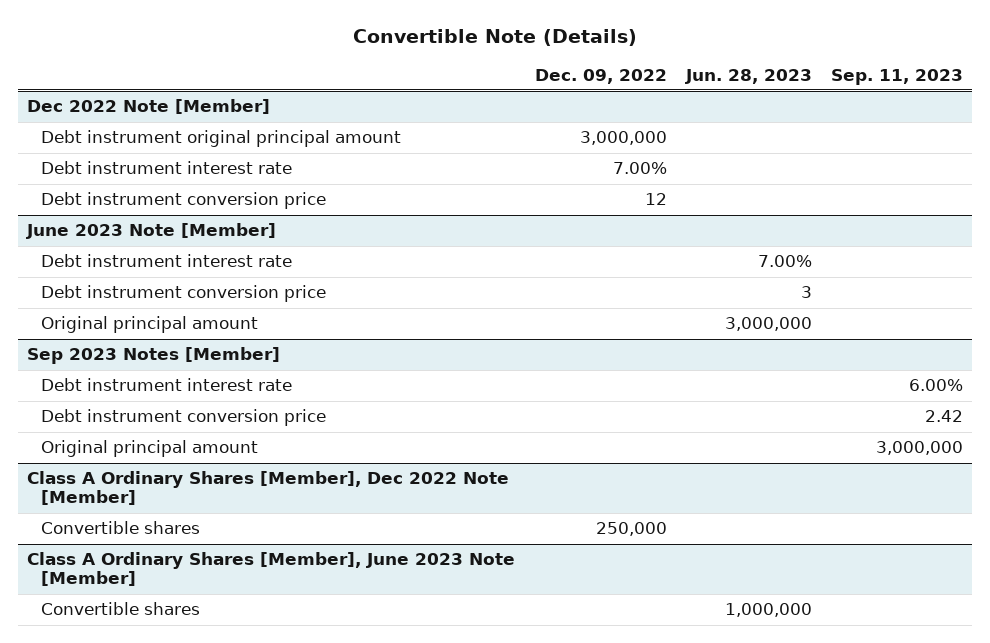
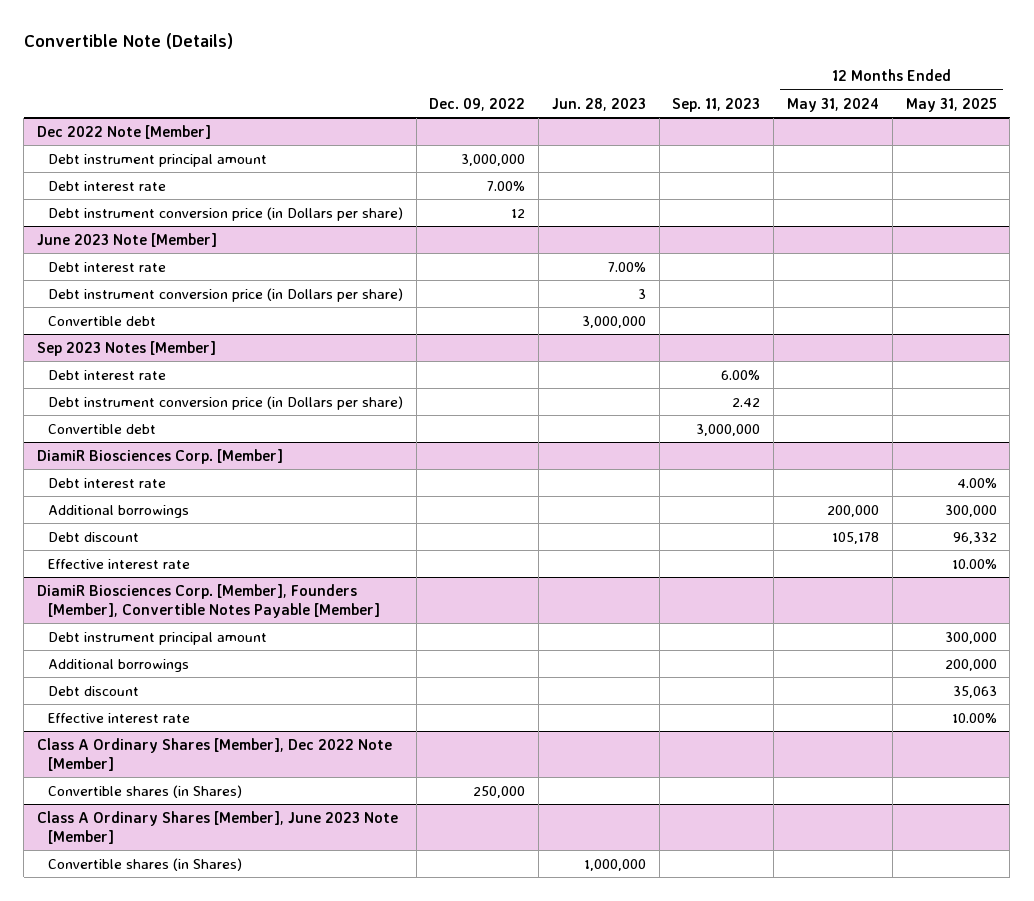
- | Dec. 09, 2022 | Jun. 28, 2023 | Sep. 11, 2023
+ | Dec. 09, 2022 | Jun. 28, 2023 | Sep. 11, 2023 | 12 Months Ended May 31, 2024 | 12 Months Ended May 31, 2025
@ Dec 2022 Note [Member]
- Debt instrument original principal amount | 3,000,000 | |
- Debt instrument interest rate | 7.00% | |
- Debt instrument conversion price | 12 | |
+ Debt instrument principal amount | 3,000,000 | | | |
+ Debt interest rate | 7.00% | | | |
+ Debt instrument conversion price (in Dollars per share) | 12 | | | |
@ June 2023 Note [Member]
- Debt instrument interest rate | | 7.00% |
- Debt instrument conversion price | | 3 |
- Original principal amount | | 3,000,000 |
+ Debt interest rate | | 7.00% | | |
+ Debt instrument conversion price (in Dollars per share) | | 3 | | |
+ Convertible debt | | 3,000,000 | | |
@ Sep 2023 Notes [Member]
- Debt instrument interest rate | | | 6.00%
- Debt instrument conversion price | | | 2.42
- Original principal amount | | | 3,000,000
+ Debt interest rate | | | 6.00% | |
+ Debt instrument conversion price (in Dollars per share) | | | 2.42 | |
+ Convertible debt | | | 3,000,000 | |
+ DiamiR Biosciences Corp. [Member]
+ Debt interest rate | | | | | 4.00%
+ Additional borrowings | | | | 200,000 | 300,000
+ Debt discount | | | | 105,178 | 96,332
+ Effective interest rate | | | | | 10.00%
+ DiamiR Biosciences Corp. [Member], Founders [Member], Convertible Notes Payable [Member]
+ Debt instrument principal amount | | | | | 300,000
+ Additional borrowings | | | | | 200,000
+ Debt discount | | | | | 35,063
+ Effective interest rate | | | | | 10.00%
@ Class A Ordinary Shares [Member], Dec 2022 Note [Member]
- Convertible shares | 250,000 | |
+ Convertible shares (in Shares) | 250,000 | | | |
@ Class A Ordinary Shares [Member], June 2023 Note [Member]
- Convertible shares | | 1,000,000 |
+ Convertible shares (in Shares) | | 1,000,000 | | |

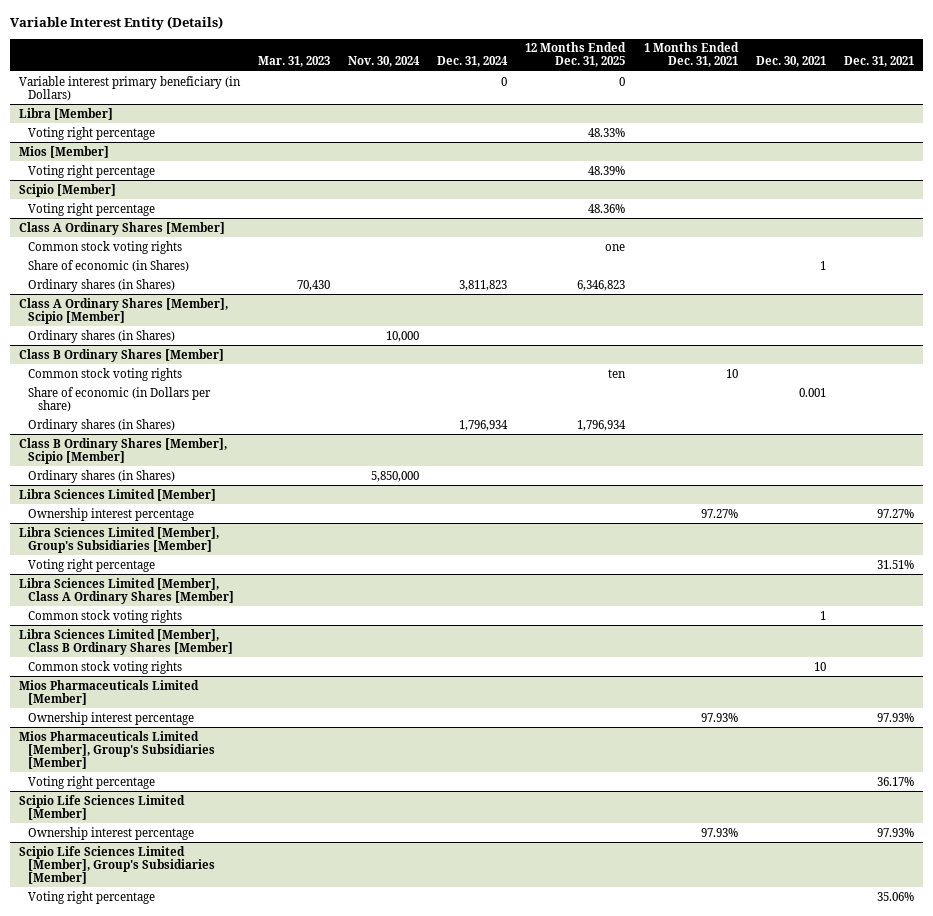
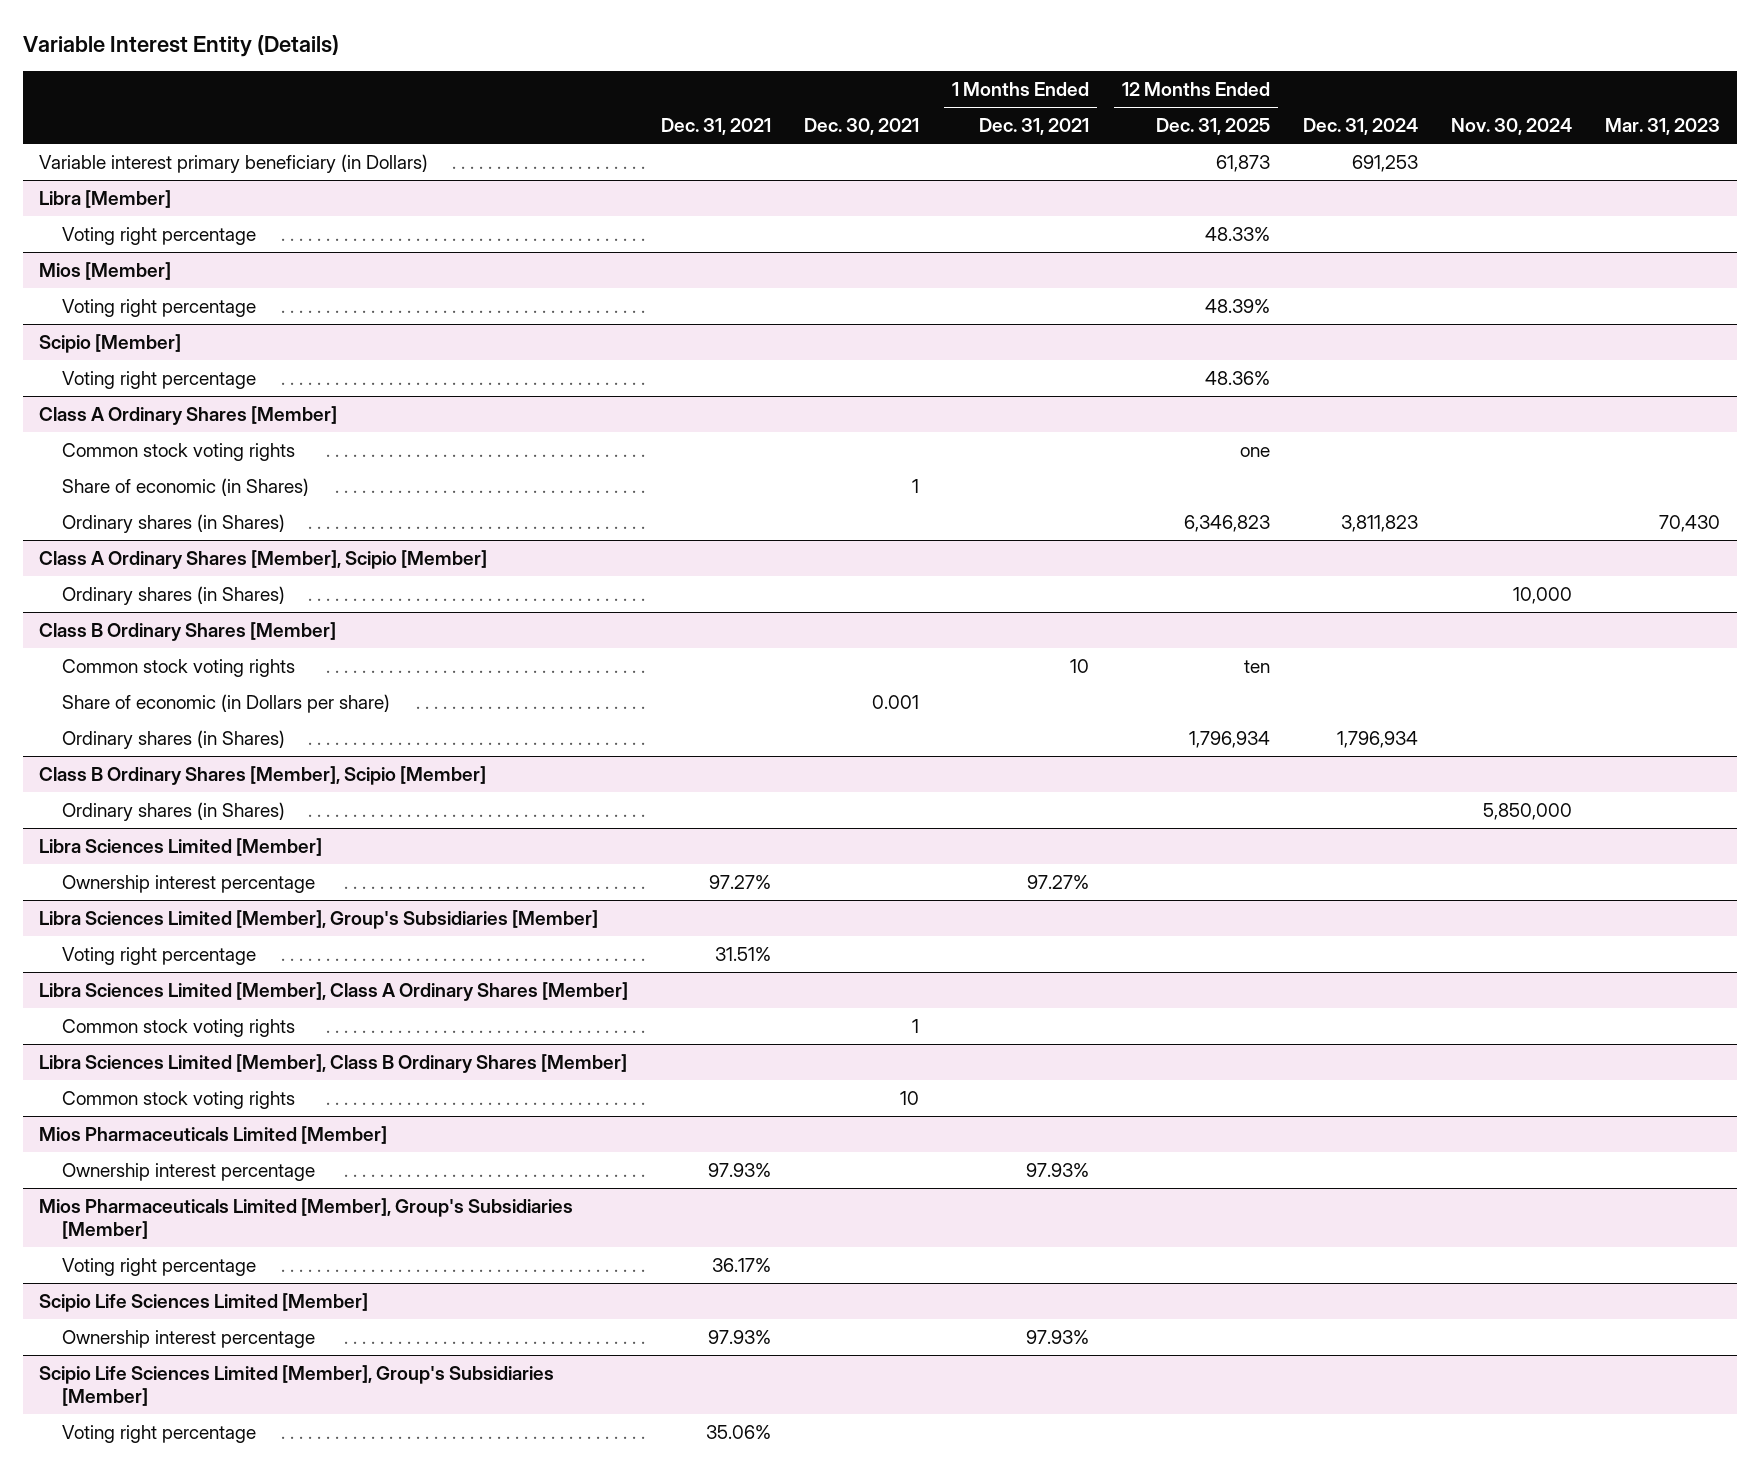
- | Mar. 31, 2023 | Nov. 30, 2024 | Dec. 31, 2024 | 12 Months Ended Dec. 31, 2025 | 1 Months Ended Dec. 31, 2021 | Dec. 30, 2021 | Dec. 31, 2021
+ | Dec. 31, 2021 | Dec. 30, 2021 | 1 Months Ended Dec. 31, 2021 | 12 Months Ended Dec. 31, 2025 | Dec. 31, 2024 | Nov. 30, 2024 | Mar. 31, 2023
- Variable interest primary beneficiary (in Dollars) | | | 0 | 0 | | |
+ Variable interest primary beneficiary (in Dollars) | | | | 61,873 | 691,253 | |

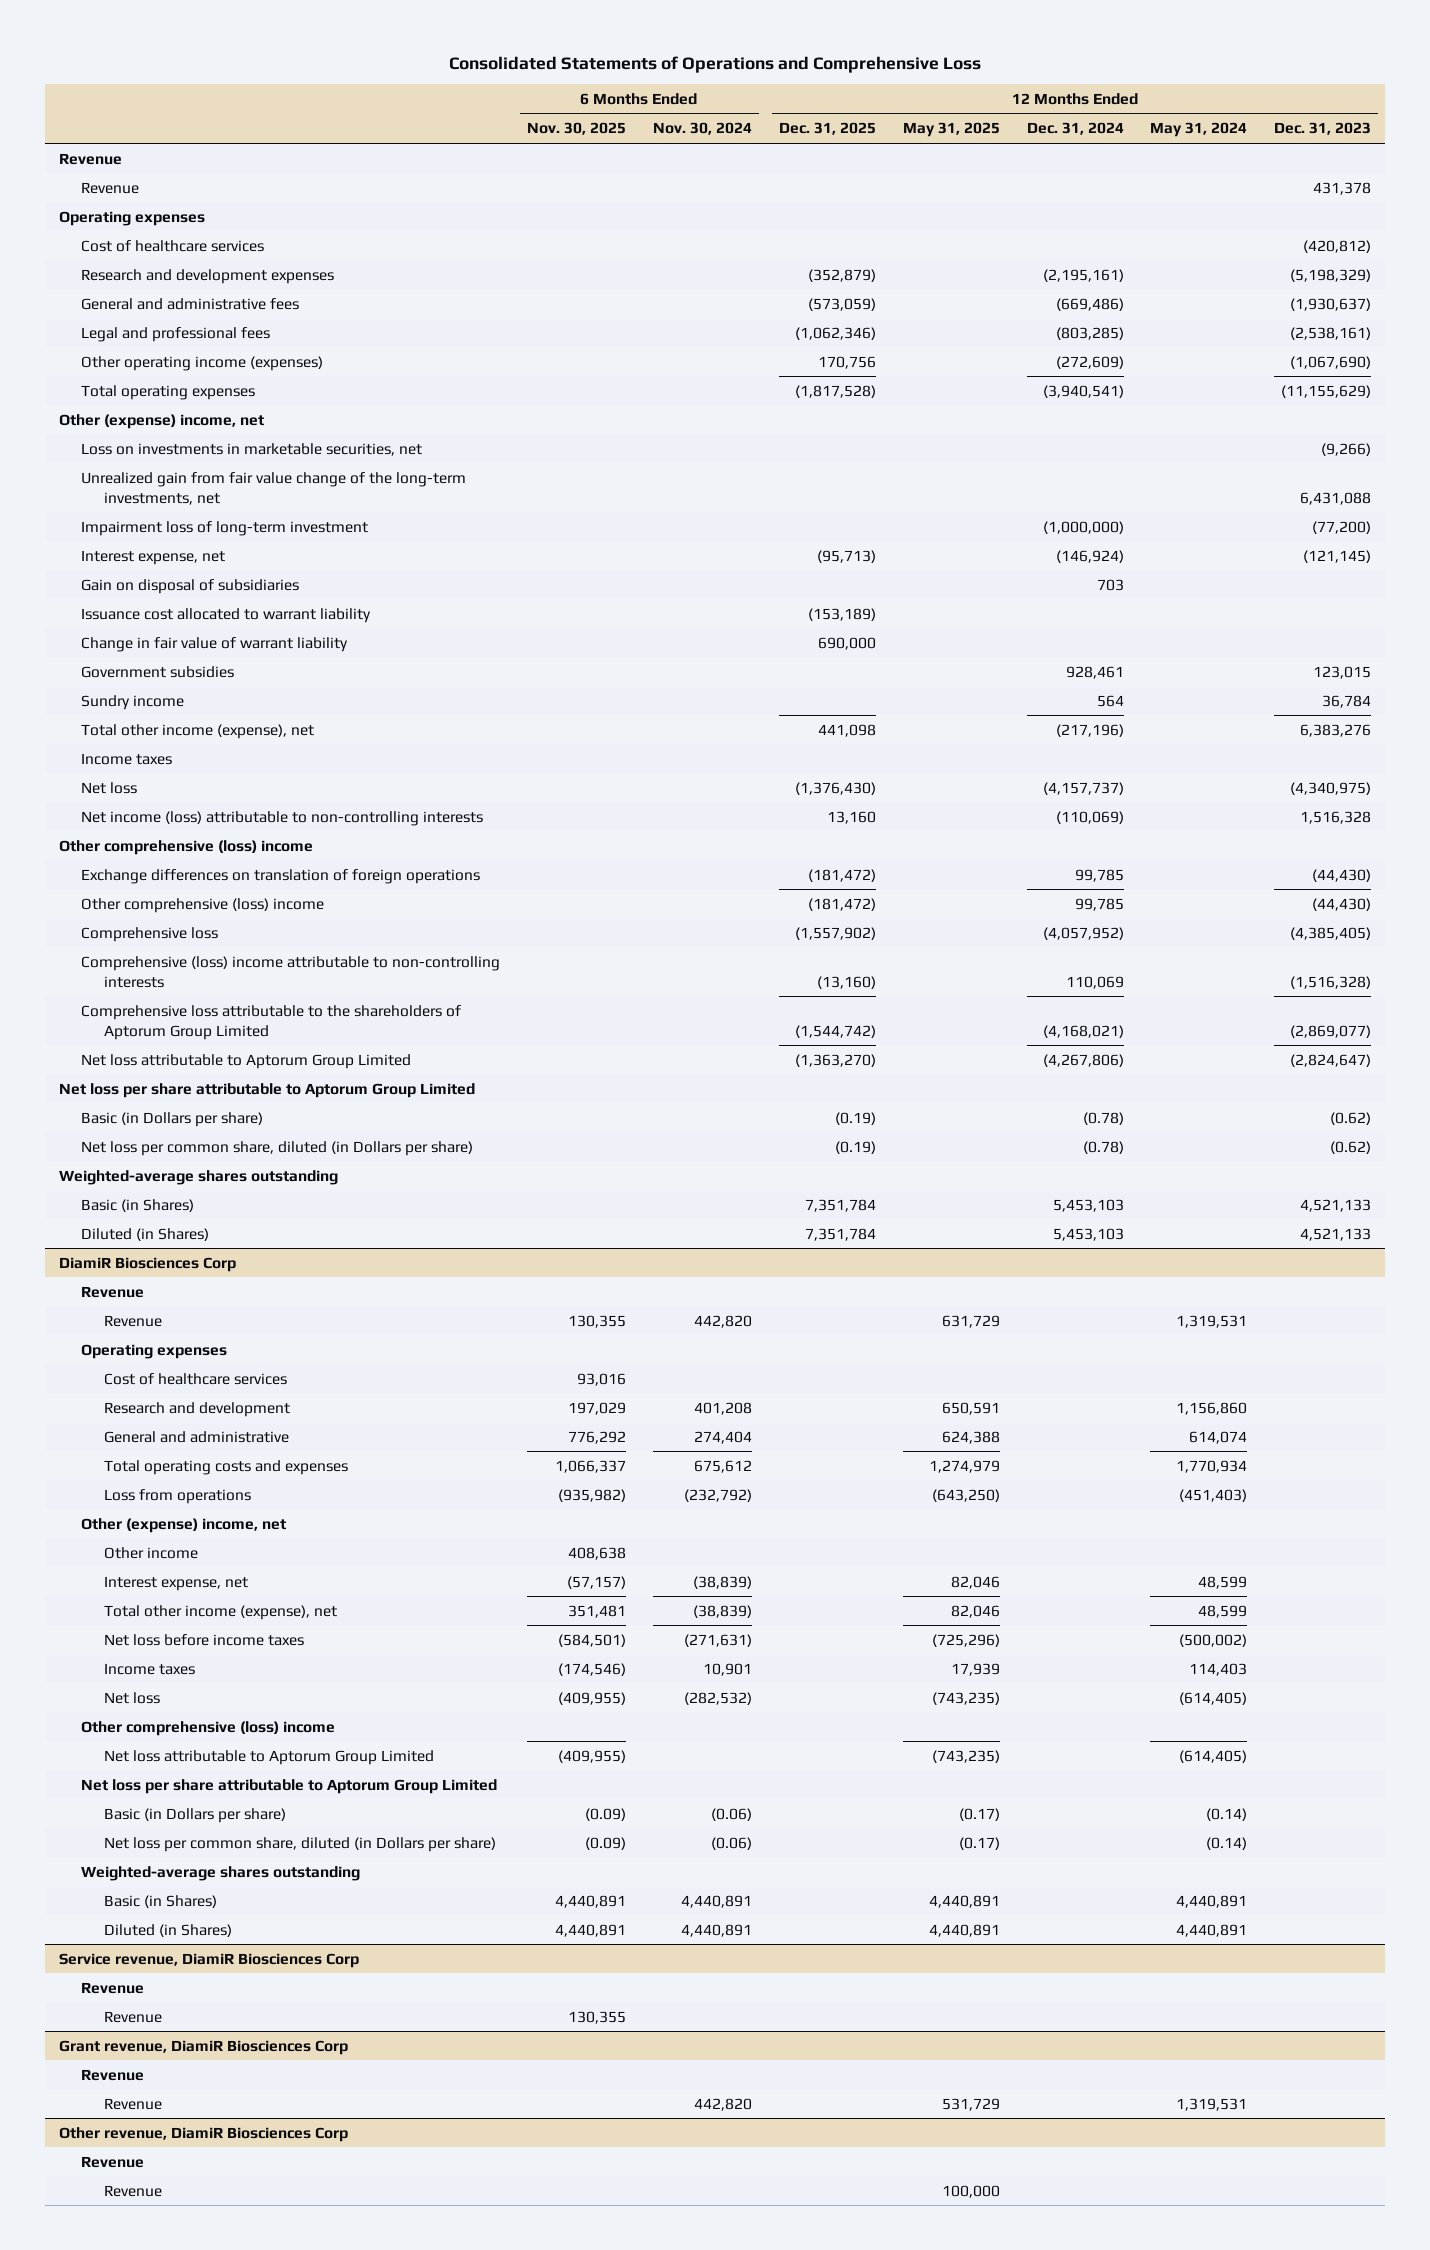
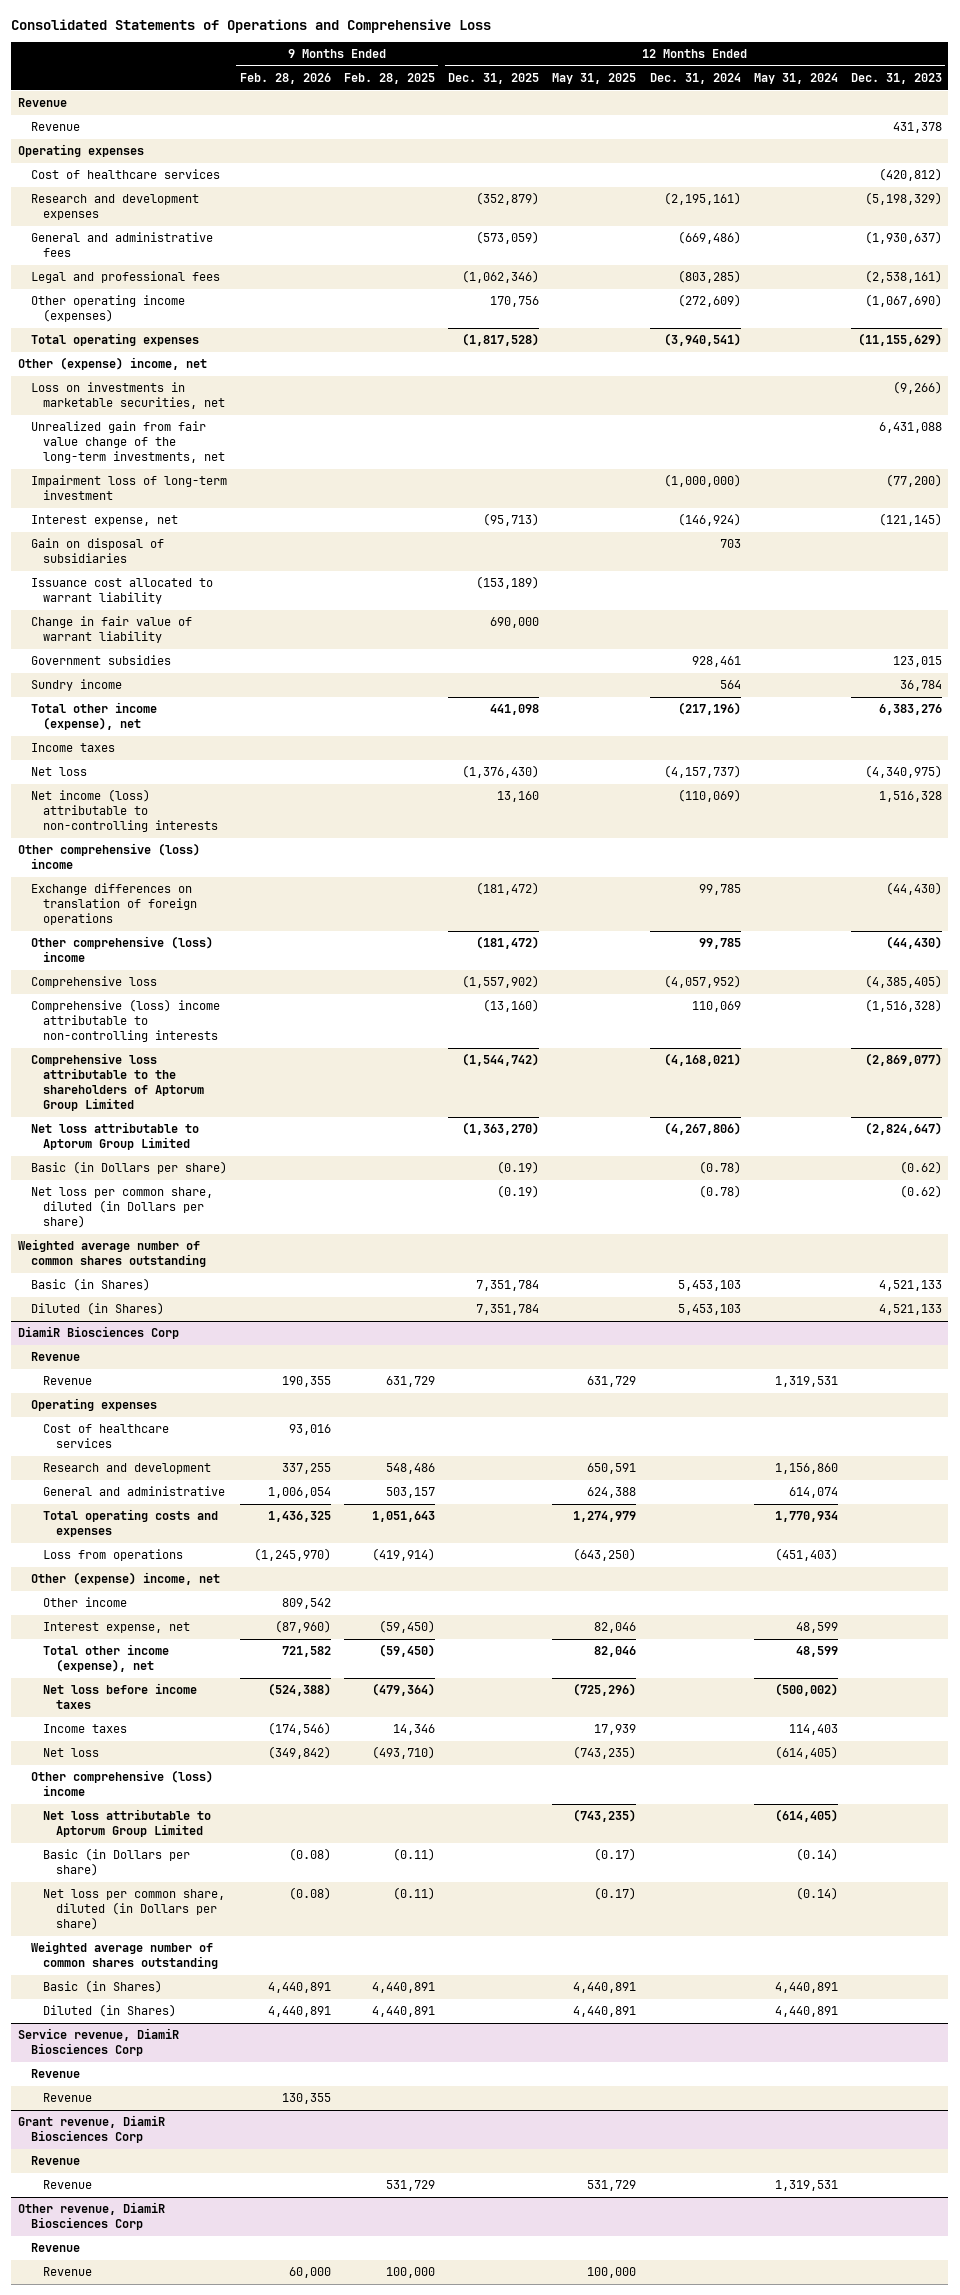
- | 6 Months Ended Nov. 30, 2025 | 6 Months Ended Nov. 30, 2024 | 12 Months Ended Dec. 31, 2025 | 12 Months Ended May 31, 2025 | 12 Months Ended Dec. 31, 2024 | 12 Months Ended May 31, 2024 | 12 Months Ended Dec. 31, 2023
+ | 9 Months Ended Feb. 28, 2026 | 9 Months Ended Feb. 28, 2025 | 12 Months Ended Dec. 31, 2025 | 12 Months Ended May 31, 2025 | 12 Months Ended Dec. 31, 2024 | 12 Months Ended May 31, 2024 | 12 Months Ended Dec. 31, 2023
- Net loss per share attributable to Aptorum Group Limited
- Weighted-average shares outstanding
+ Weighted average number of common shares outstanding
@ DiamiR Biosciences Corp
- Net loss per share attributable to Aptorum Group Limited
- Weighted-average shares outstanding
+ Weighted average number of common shares outstanding

